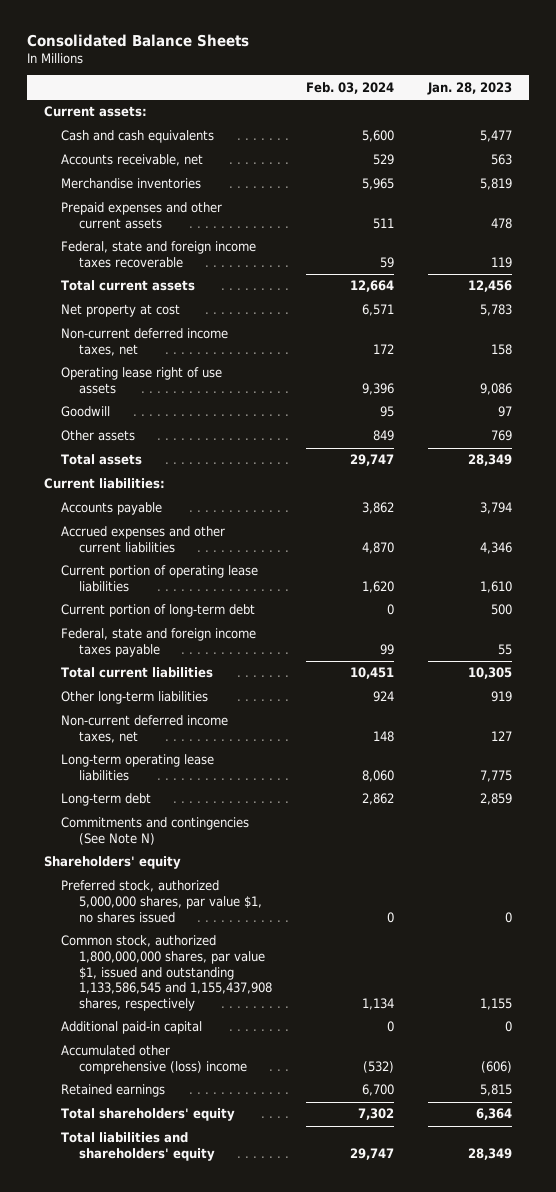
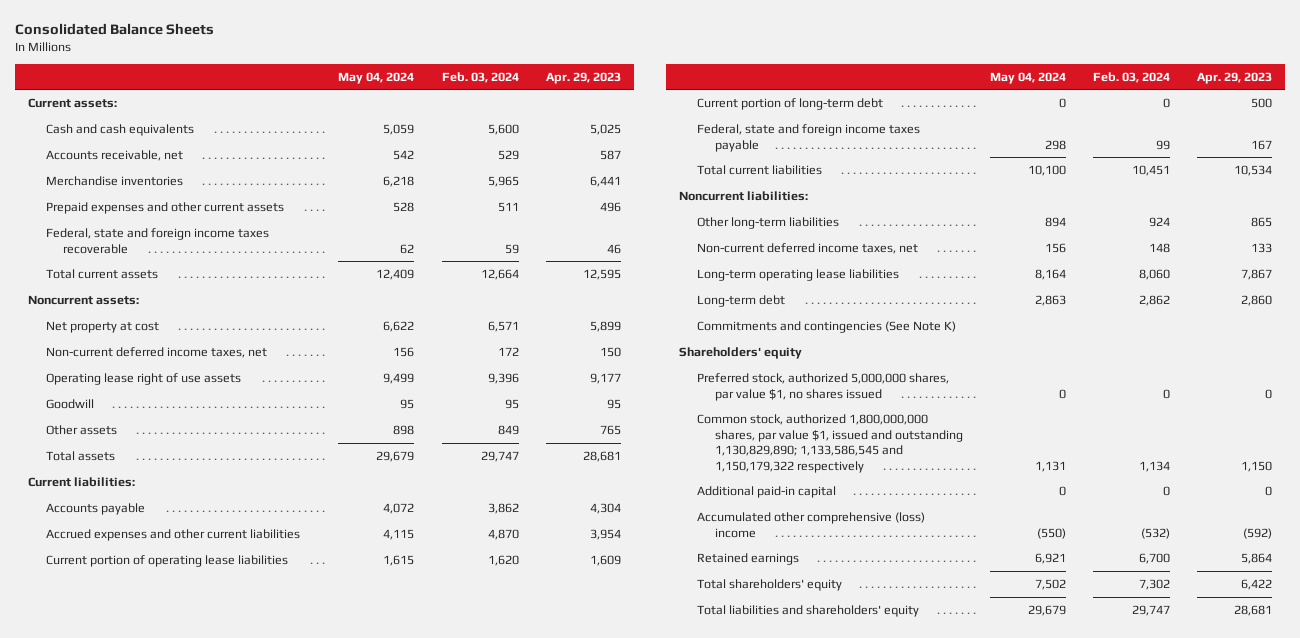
- | Feb. 03, 2024 | Jan. 28, 2023
+ | May 04, 2024 | Feb. 03, 2024 | Apr. 29, 2023
+ Noncurrent assets:
+ Noncurrent liabilities:
- Commitments and contingencies (See Note N)
+ Commitments and contingencies (See Note K)
- Common stock, authorized 1,800,000,000 shares, par value $1, issued and outstanding 1,133,586,545 and 1,155,437,908 shares, respectively | 1,134 | 1,155
+ Common stock, authorized 1,800,000,000 shares, par value $1, issued and outstanding 1,130,829,890; 1,133,586,545 and 1,150,179,322 respectively | 1,131 | 1,134 | 1,150

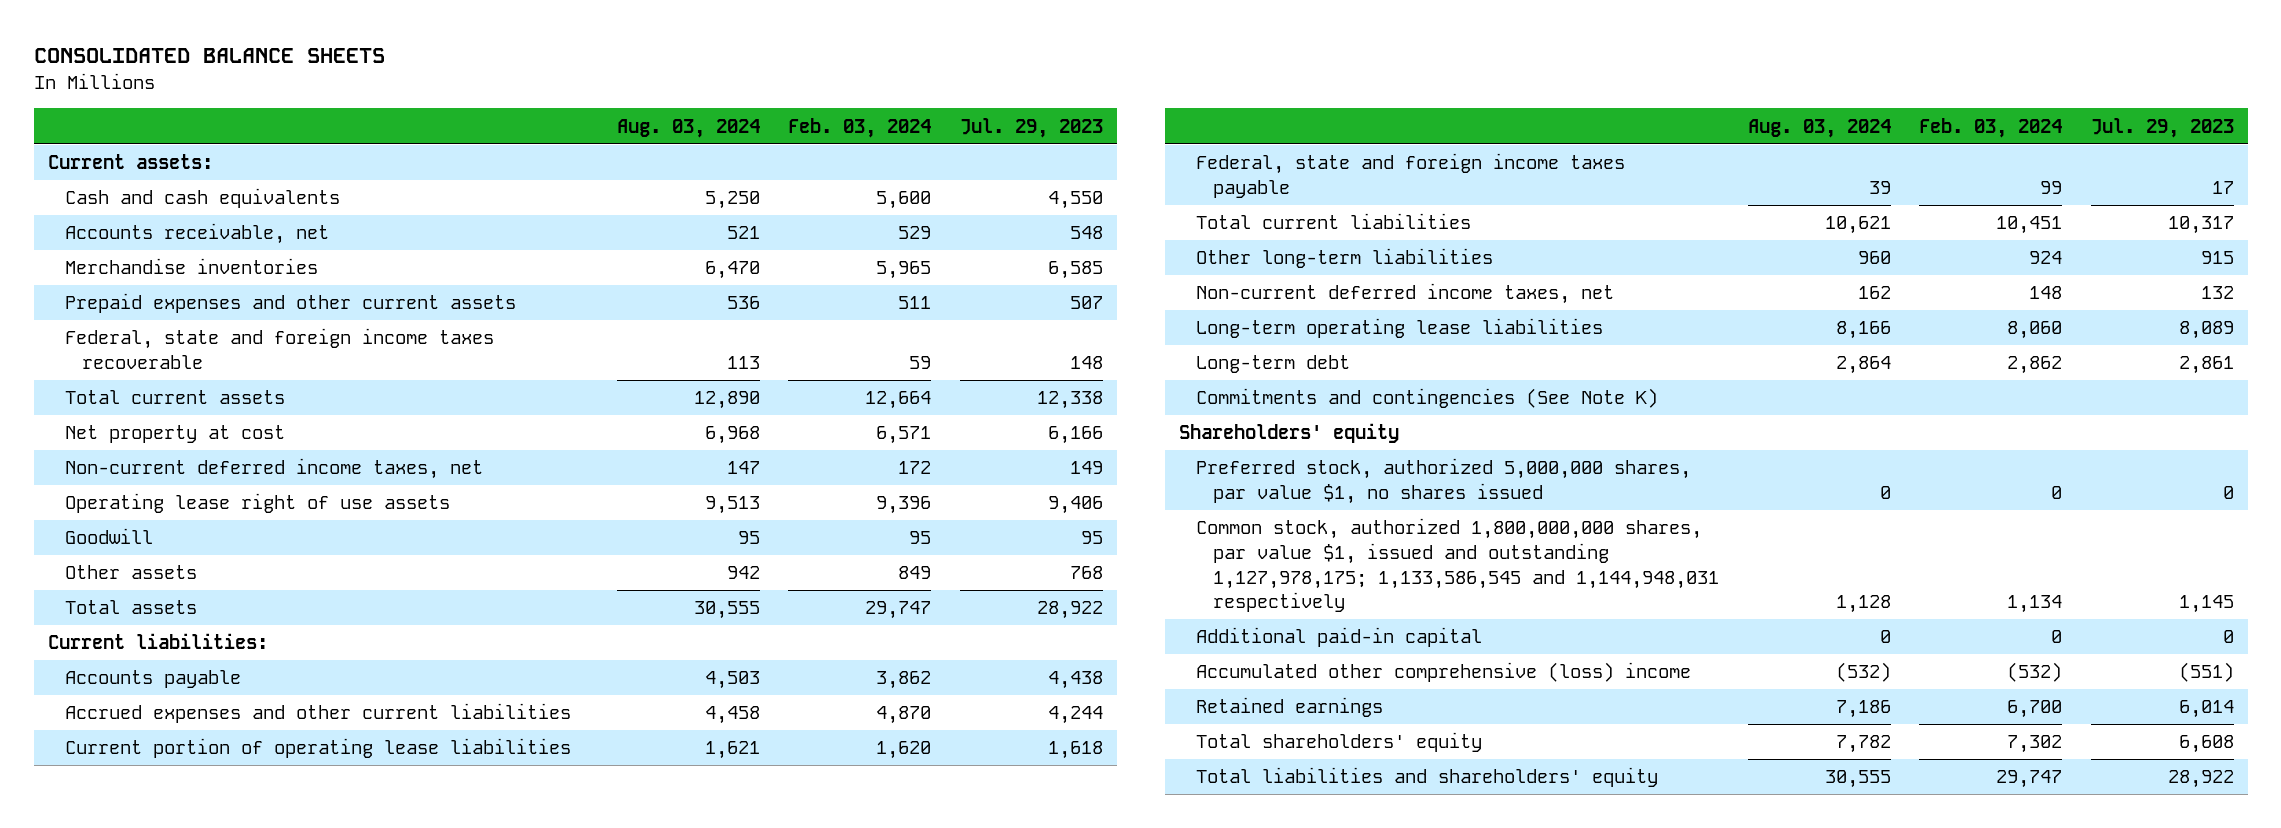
- Consolidated Balance Sheets
+ CONSOLIDATED BALANCE SHEETS
- | May 04, 2024 | Feb. 03, 2024 | Apr. 29, 2023
+ | Aug. 03, 2024 | Feb. 03, 2024 | Jul. 29, 2023
- Noncurrent assets:
- Current portion of long-term debt | 0 | 0 | 500
- Noncurrent liabilities:
- Common stock, authorized 1,800,000,000 shares, par value $1, issued and outstanding 1,130,829,890; 1,133,586,545 and 1,150,179,322 respectively | 1,131 | 1,134 | 1,150
+ Common stock, authorized 1,800,000,000 shares, par value $1, issued and outstanding 1,127,978,175; 1,133,586,545 and 1,144,948,031 respectively | 1,128 | 1,134 | 1,145

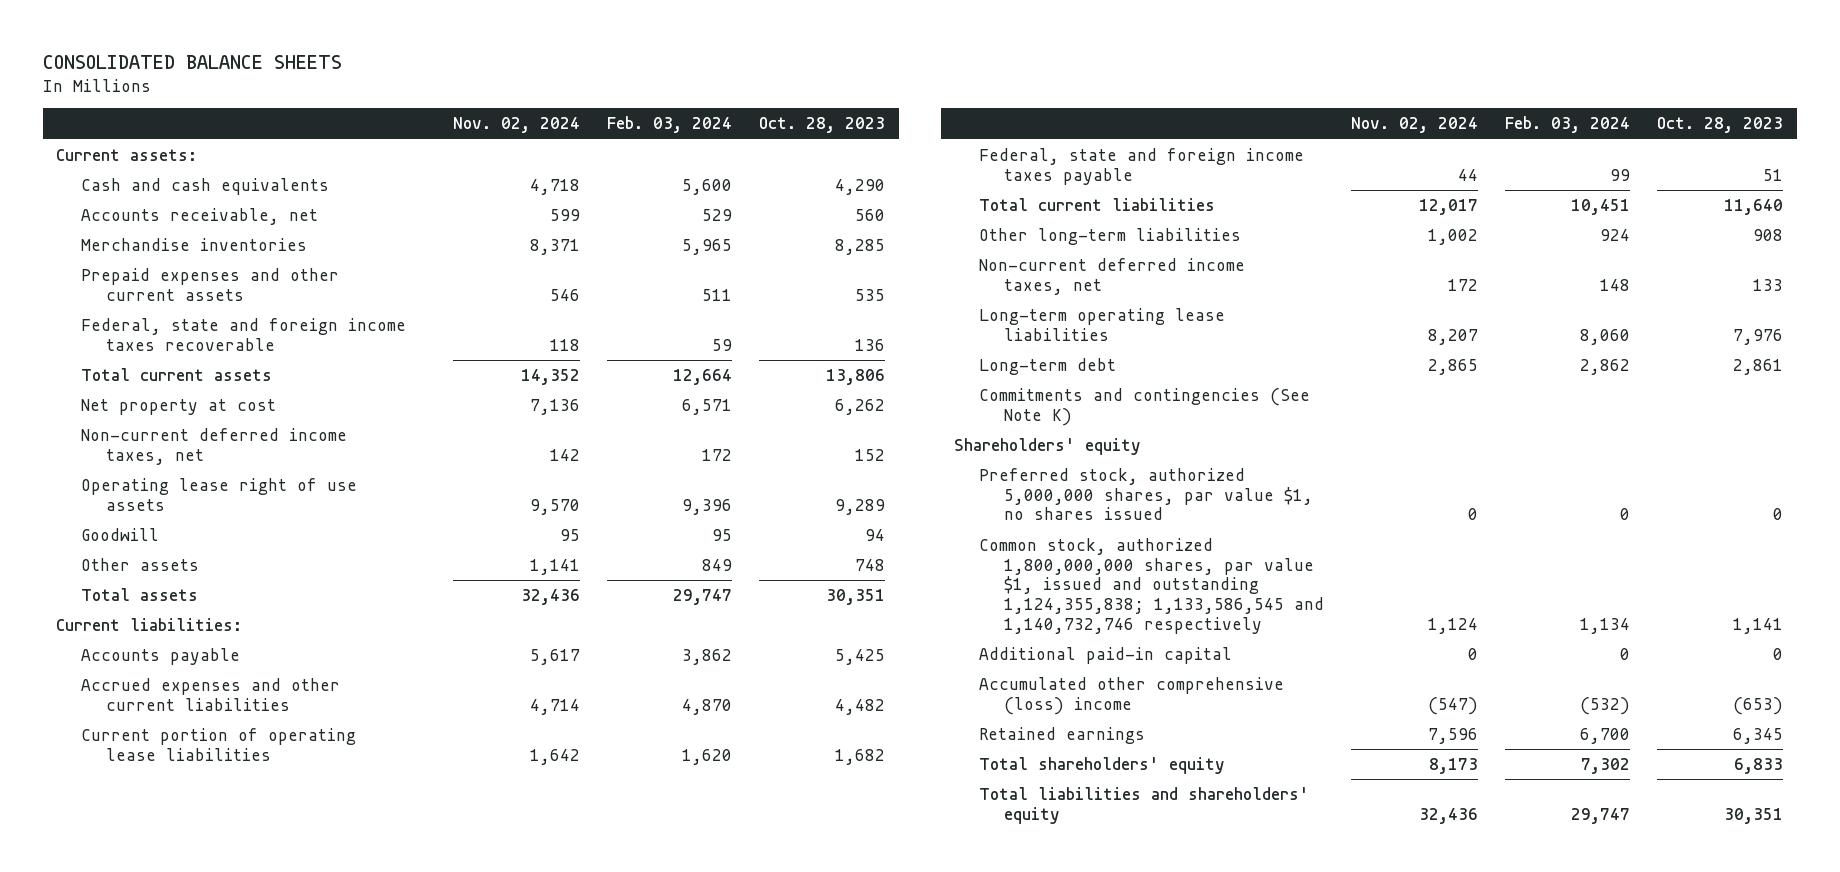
- | Aug. 03, 2024 | Feb. 03, 2024 | Jul. 29, 2023
+ | Nov. 02, 2024 | Feb. 03, 2024 | Oct. 28, 2023
- Common stock, authorized 1,800,000,000 shares, par value $1, issued and outstanding 1,127,978,175; 1,133,586,545 and 1,144,948,031 respectively | 1,128 | 1,134 | 1,145
+ Common stock, authorized 1,800,000,000 shares, par value $1, issued and outstanding 1,124,355,838; 1,133,586,545 and 1,140,732,746 respectively | 1,124 | 1,134 | 1,141

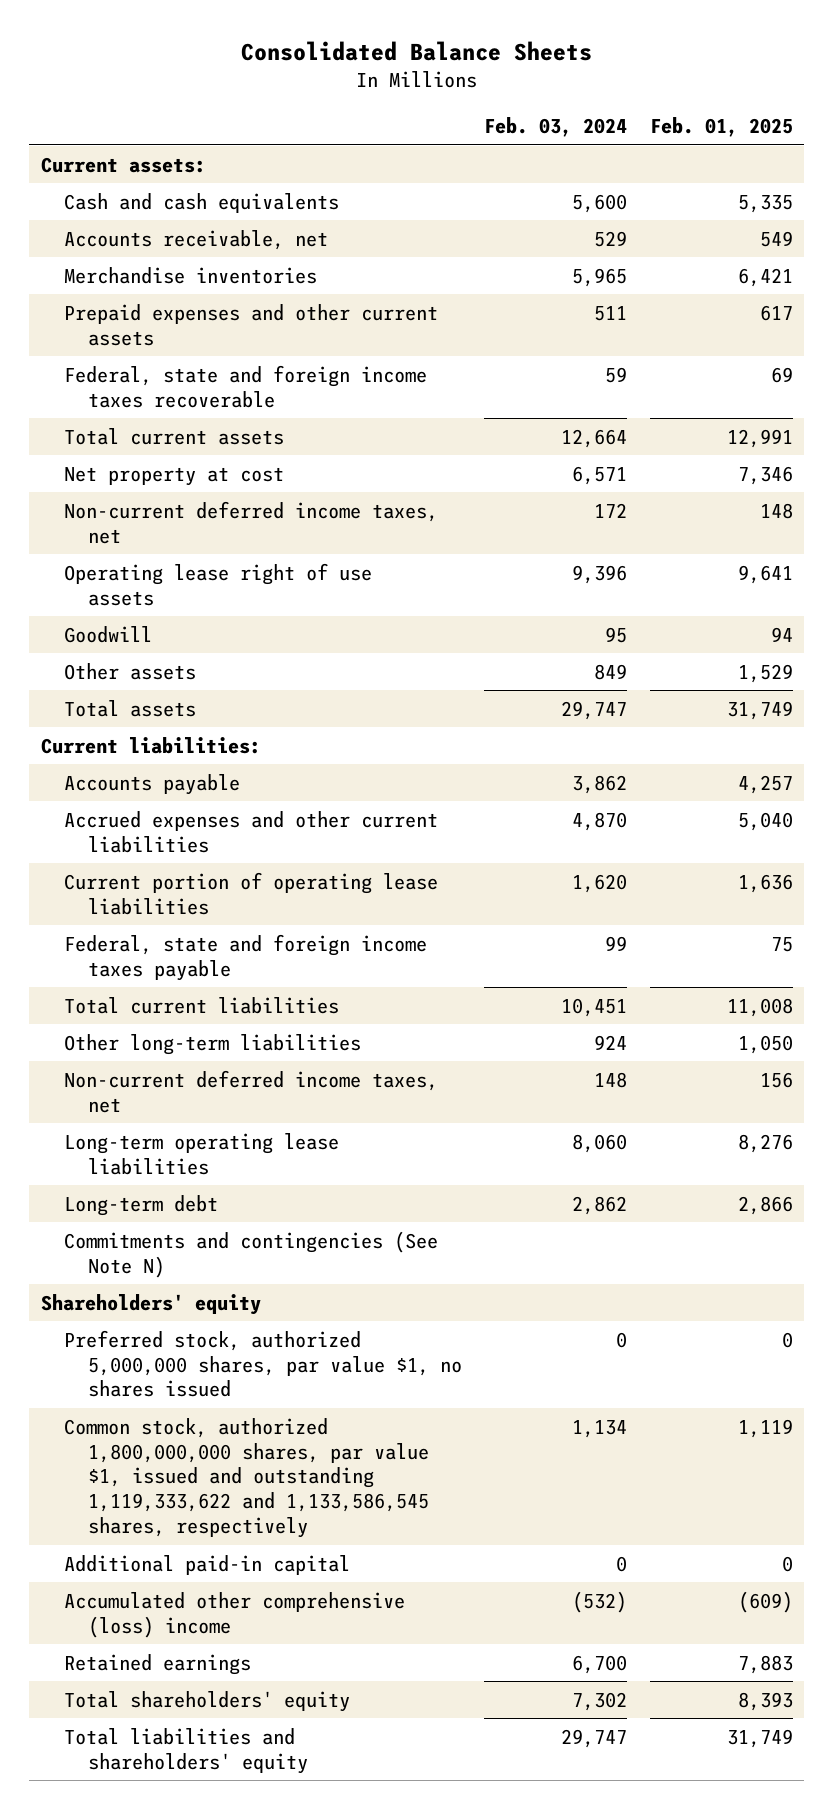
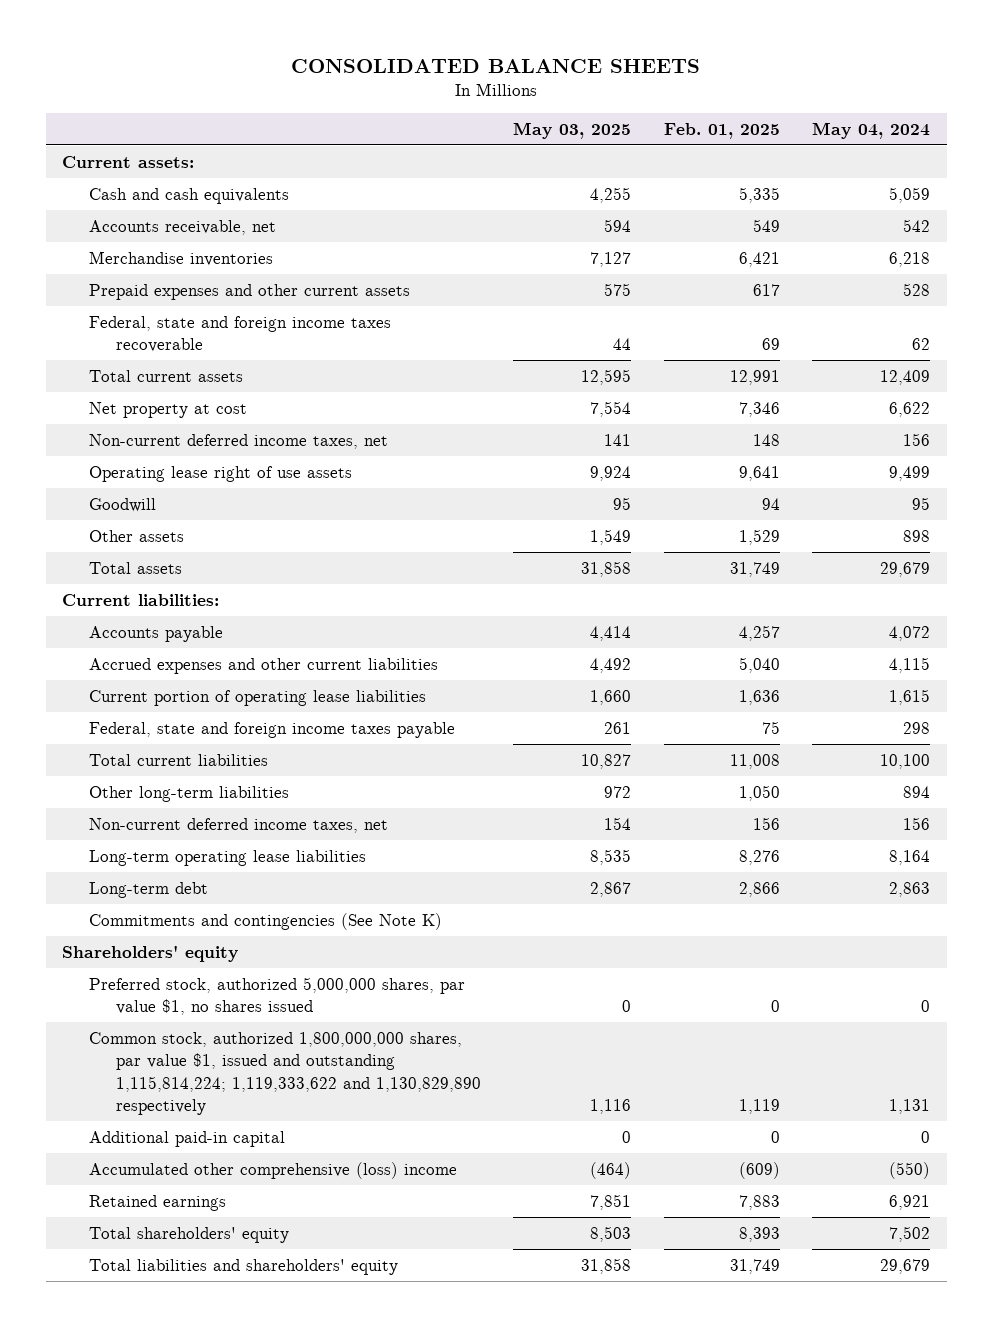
- Consolidated Balance Sheets
+ CONSOLIDATED BALANCE SHEETS
- | Feb. 03, 2024 | Feb. 01, 2025
+ | May 03, 2025 | Feb. 01, 2025 | May 04, 2024
- Commitments and contingencies (See Note N)
+ Commitments and contingencies (See Note K)
- Common stock, authorized 1,800,000,000 shares, par value $1, issued and outstanding 1,119,333,622 and 1,133,586,545 shares, respectively | 1,134 | 1,119
+ Common stock, authorized 1,800,000,000 shares, par value $1, issued and outstanding 1,115,814,224; 1,119,333,622 and 1,130,829,890 respectively | 1,116 | 1,119 | 1,131

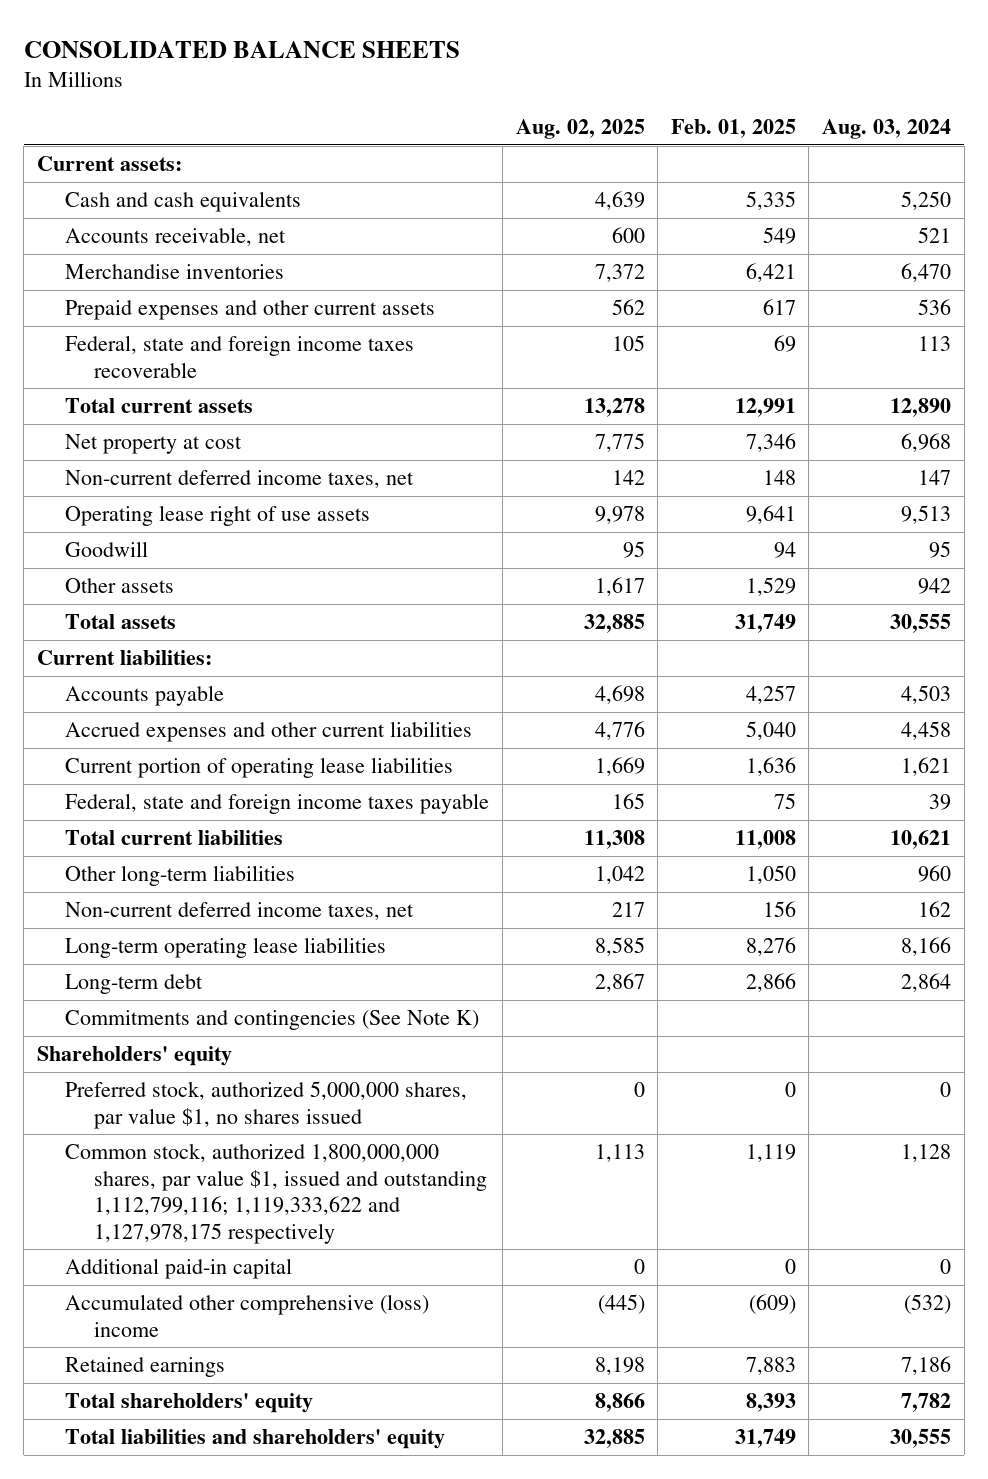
- | May 03, 2025 | Feb. 01, 2025 | May 04, 2024
+ | Aug. 02, 2025 | Feb. 01, 2025 | Aug. 03, 2024
- Common stock, authorized 1,800,000,000 shares, par value $1, issued and outstanding 1,115,814,224; 1,119,333,622 and 1,130,829,890 respectively | 1,116 | 1,119 | 1,131
+ Common stock, authorized 1,800,000,000 shares, par value $1, issued and outstanding 1,112,799,116; 1,119,333,622 and 1,127,978,175 respectively | 1,113 | 1,119 | 1,128

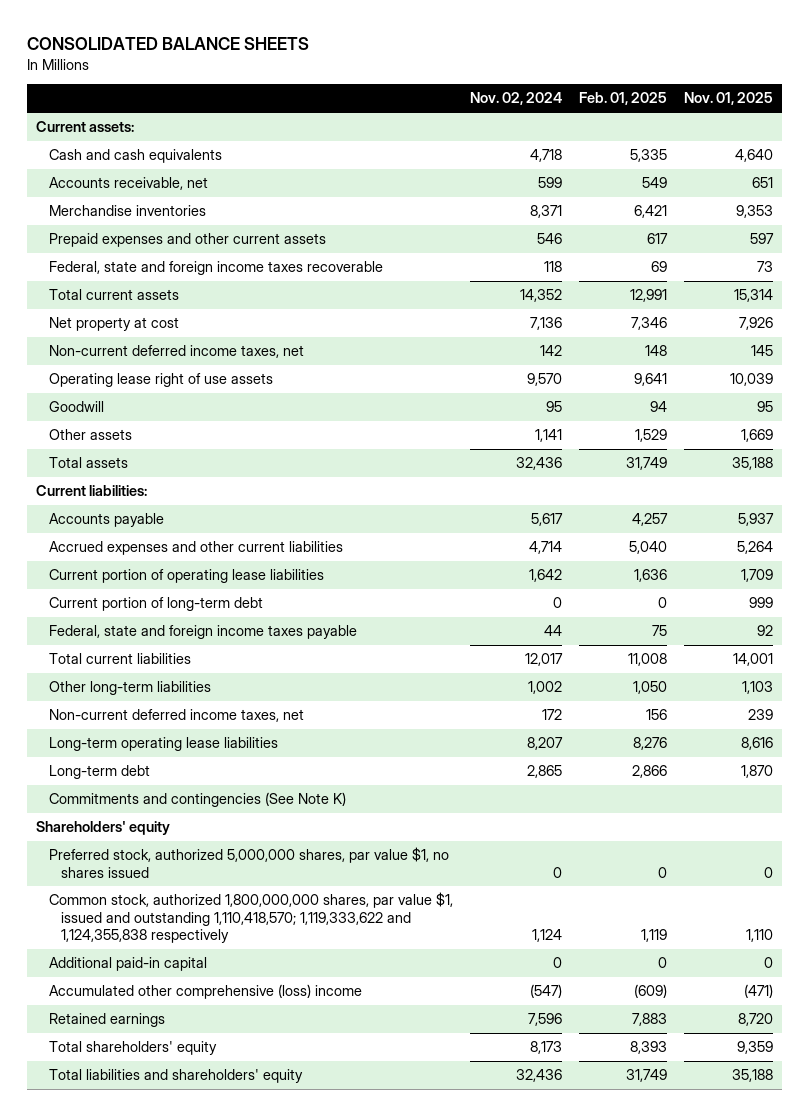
- | Aug. 02, 2025 | Feb. 01, 2025 | Aug. 03, 2024
+ | Nov. 02, 2024 | Feb. 01, 2025 | Nov. 01, 2025
+ Current portion of long-term debt | 0 | 0 | 999
- Common stock, authorized 1,800,000,000 shares, par value $1, issued and outstanding 1,112,799,116; 1,119,333,622 and 1,127,978,175 respectively | 1,113 | 1,119 | 1,128
+ Common stock, authorized 1,800,000,000 shares, par value $1, issued and outstanding 1,110,418,570; 1,119,333,622 and 1,124,355,838 respectively | 1,124 | 1,119 | 1,110

